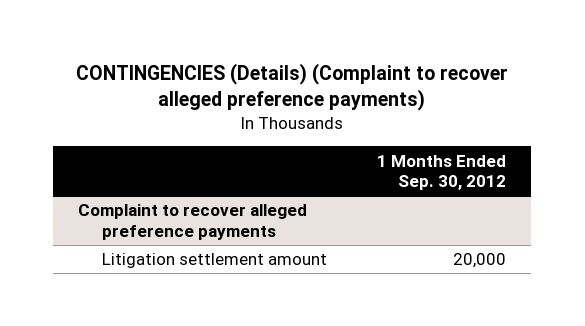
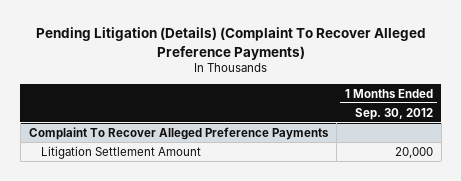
- CONTINGENCIES (Details) (Complaint to recover alleged preference payments)
+ Pending Litigation (Details) (Complaint To Recover Alleged Preference Payments)
- Complaint to recover alleged preference payments
- Litigation settlement amount | 20,000
+ Complaint To Recover Alleged Preference Payments
+ Litigation Settlement Amount | 20,000

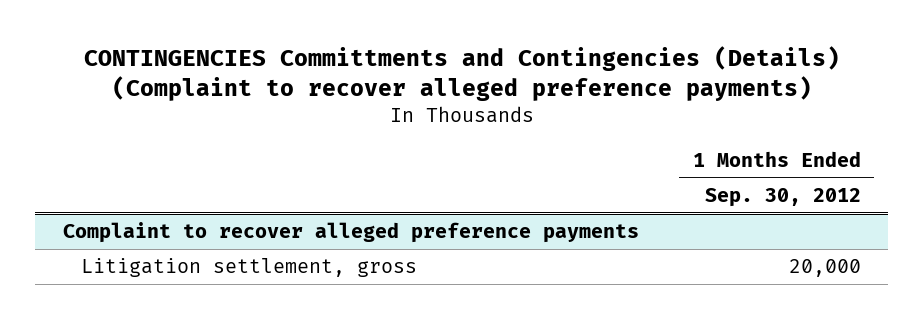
- Pending Litigation (Details) (Complaint To Recover Alleged Preference Payments)
+ CONTINGENCIES Committments and Contingencies (Details) (Complaint to recover alleged preference payments)
- Complaint To Recover Alleged Preference Payments
- Litigation Settlement Amount | 20,000
+ Complaint to recover alleged preference payments
+ Litigation settlement, gross | 20,000

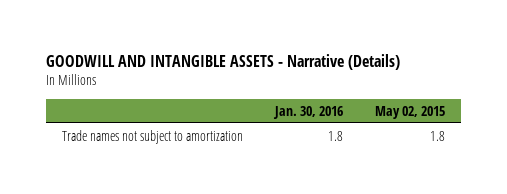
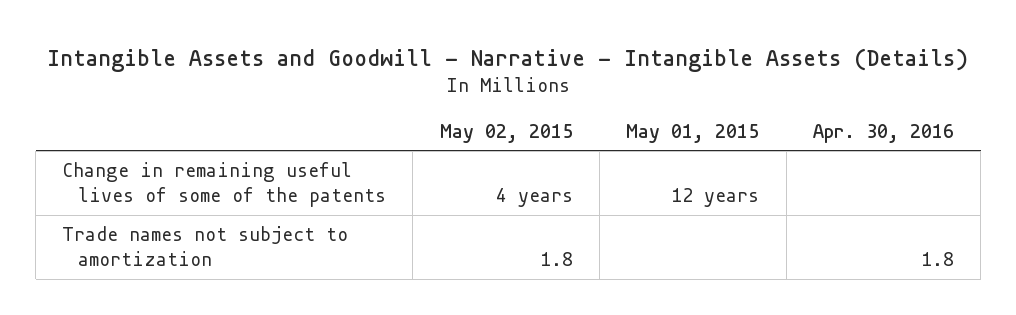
- GOODWILL AND INTANGIBLE ASSETS - Narrative (Details)
+ Intangible Assets and Goodwill - Narrative - Intangible Assets (Details)
- | Jan. 30, 2016 | May 02, 2015
+ | May 02, 2015 | May 01, 2015 | Apr. 30, 2016
+ Change in remaining useful lives of some of the patents | 4 years | 12 years |

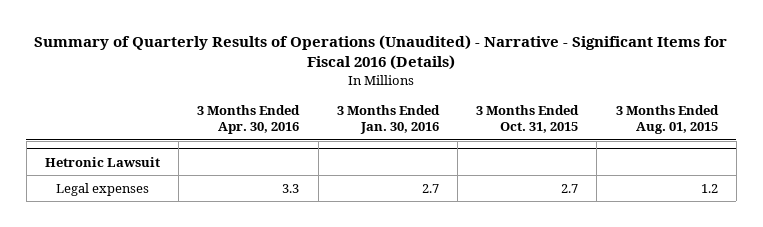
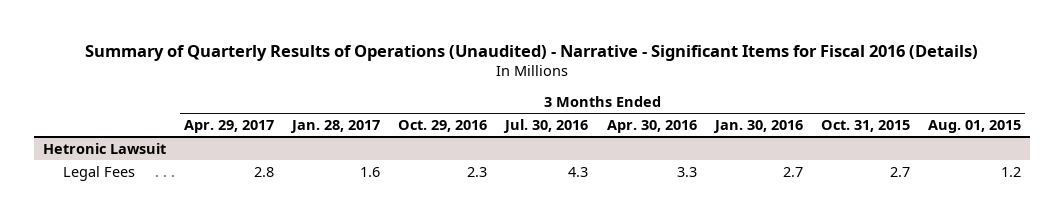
- | 3 Months Ended Apr. 30, 2016 | 3 Months Ended Jan. 30, 2016 | 3 Months Ended Oct. 31, 2015 | 3 Months Ended Aug. 01, 2015
+ | 3 Months Ended Apr. 29, 2017 | 3 Months Ended Jan. 28, 2017 | 3 Months Ended Oct. 29, 2016 | 3 Months Ended Jul. 30, 2016 | 3 Months Ended Apr. 30, 2016 | 3 Months Ended Jan. 30, 2016 | 3 Months Ended Oct. 31, 2015 | 3 Months Ended Aug. 01, 2015
@ Hetronic Lawsuit
- Legal expenses | 3.3 | 2.7 | 2.7 | 1.2
+ Legal Fees | 2.8 | 1.6 | 2.3 | 4.3 | 3.3 | 2.7 | 2.7 | 1.2

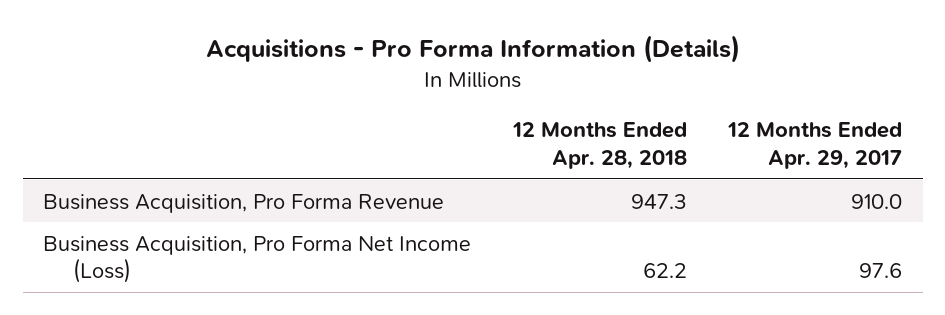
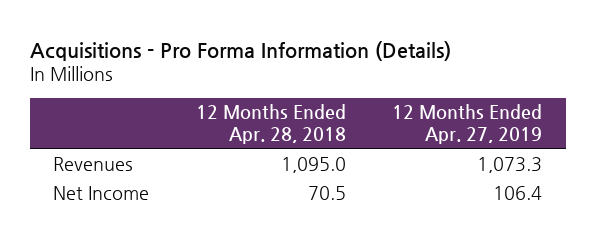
- | 12 Months Ended Apr. 28, 2018 | 12 Months Ended Apr. 29, 2017
+ | 12 Months Ended Apr. 28, 2018 | 12 Months Ended Apr. 27, 2019
- Business Acquisition, Pro Forma Revenue | 947.3 | 910.0
- Business Acquisition, Pro Forma Net Income (Loss) | 62.2 | 97.6
+ Revenues | 1,095.0 | 1,073.3
+ Net Income | 70.5 | 106.4

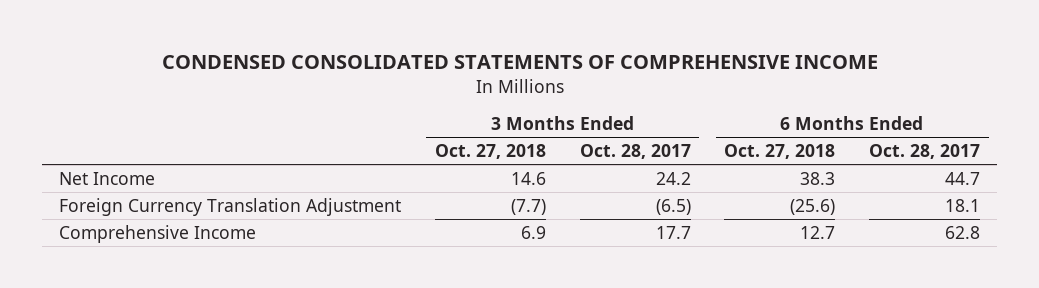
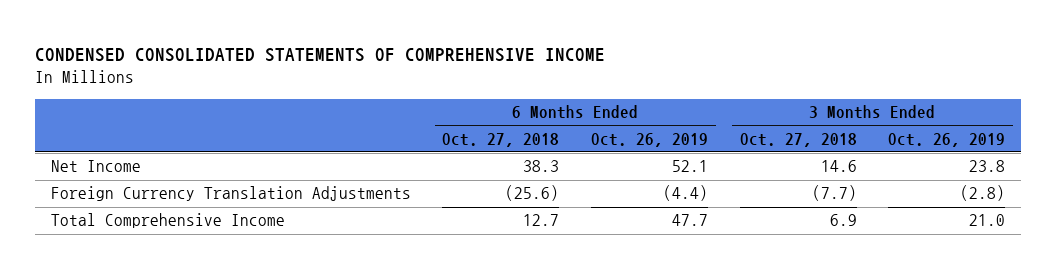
- | 3 Months Ended Oct. 27, 2018 | 3 Months Ended Oct. 28, 2017 | 6 Months Ended Oct. 27, 2018 | 6 Months Ended Oct. 28, 2017
+ | 6 Months Ended Oct. 27, 2018 | 6 Months Ended Oct. 26, 2019 | 3 Months Ended Oct. 27, 2018 | 3 Months Ended Oct. 26, 2019
- Foreign Currency Translation Adjustment | (7.7) | (6.5) | (25.6) | 18.1
- Comprehensive Income | 6.9 | 17.7 | 12.7 | 62.8
+ Foreign Currency Translation Adjustments | (25.6) | (4.4) | (7.7) | (2.8)
+ Total Comprehensive Income | 12.7 | 47.7 | 6.9 | 21.0

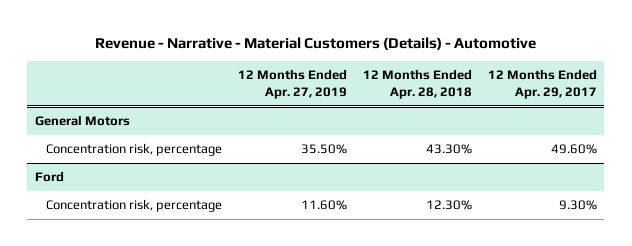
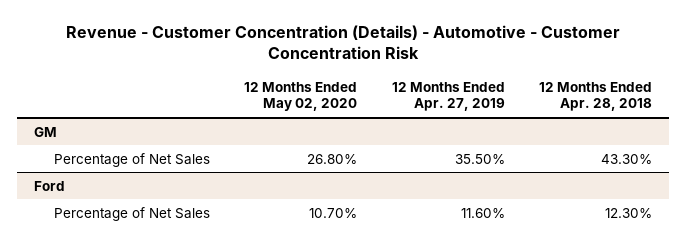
- Revenue - Narrative - Material Customers (Details) - Automotive
+ Revenue - Customer Concentration (Details) - Automotive - Customer Concentration Risk
- | 12 Months Ended Apr. 27, 2019 | 12 Months Ended Apr. 28, 2018 | 12 Months Ended Apr. 29, 2017
+ | 12 Months Ended May 02, 2020 | 12 Months Ended Apr. 27, 2019 | 12 Months Ended Apr. 28, 2018
- General Motors
- Concentration risk, percentage | 35.50% | 43.30% | 49.60%
+ GM
+ Percentage of Net Sales | 26.80% | 35.50% | 43.30%
@ Ford
- Concentration risk, percentage | 11.60% | 12.30% | 9.30%
+ Percentage of Net Sales | 10.70% | 11.60% | 12.30%

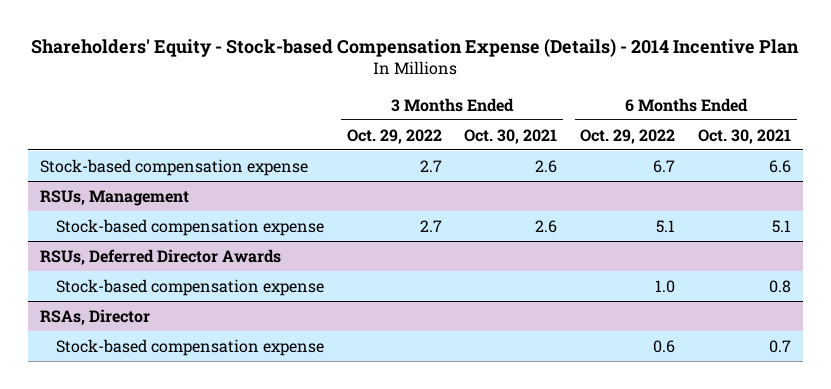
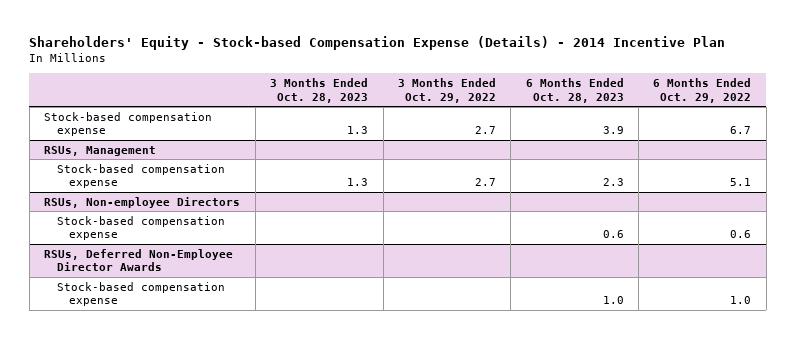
- | 3 Months Ended Oct. 29, 2022 | 3 Months Ended Oct. 30, 2021 | 6 Months Ended Oct. 29, 2022 | 6 Months Ended Oct. 30, 2021
+ | 3 Months Ended Oct. 28, 2023 | 3 Months Ended Oct. 29, 2022 | 6 Months Ended Oct. 28, 2023 | 6 Months Ended Oct. 29, 2022
- RSUs, Deferred Director Awards
- Stock-based compensation expense | | | 1.0 | 0.8
- RSAs, Director
+ RSUs, Non-employee Directors
+ RSUs, Deferred Non-Employee Director Awards
+ Stock-based compensation expense | | | 1.0 | 1.0

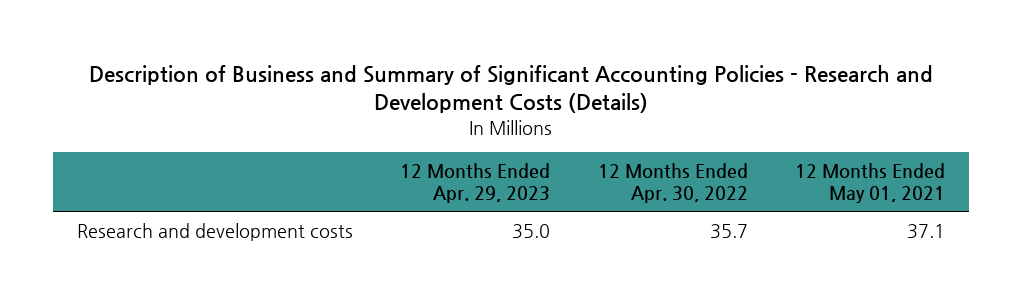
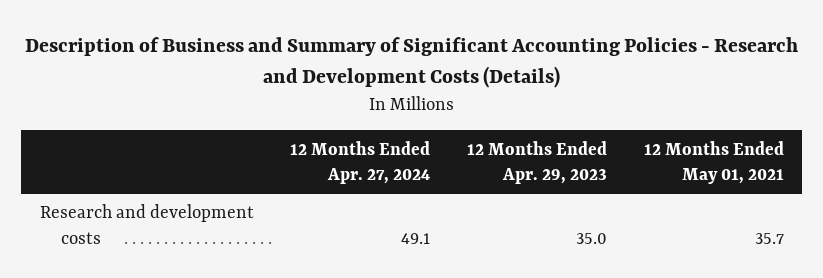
- | 12 Months Ended Apr. 29, 2023 | 12 Months Ended Apr. 30, 2022 | 12 Months Ended May 01, 2021
+ | 12 Months Ended Apr. 27, 2024 | 12 Months Ended Apr. 29, 2023 | 12 Months Ended May 01, 2021
- Research and development costs | 35.0 | 35.7 | 37.1
+ Research and development costs | 49.1 | 35.0 | 35.7

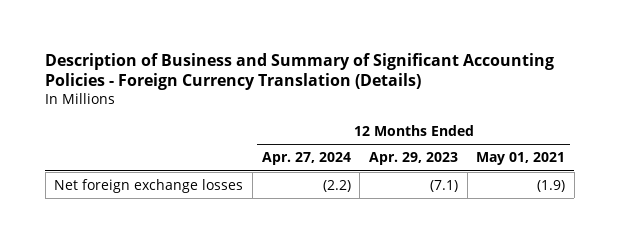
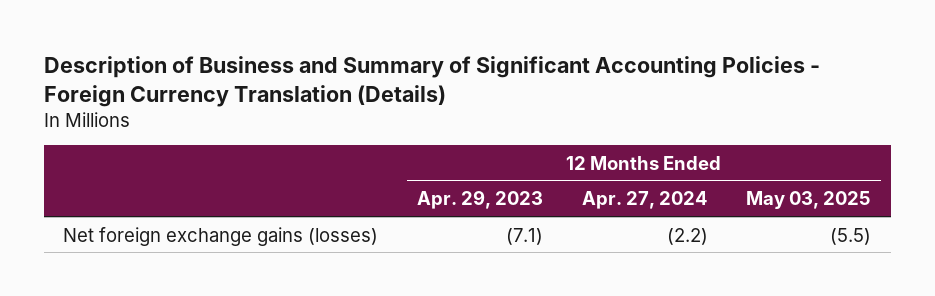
- | 12 Months Ended Apr. 27, 2024 | 12 Months Ended Apr. 29, 2023 | 12 Months Ended May 01, 2021
+ | 12 Months Ended Apr. 29, 2023 | 12 Months Ended Apr. 27, 2024 | 12 Months Ended May 03, 2025
- Net foreign exchange losses | (2.2) | (7.1) | (1.9)
+ Net foreign exchange gains (losses) | (7.1) | (2.2) | (5.5)

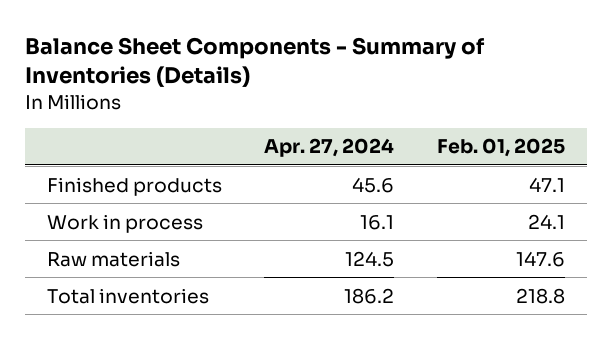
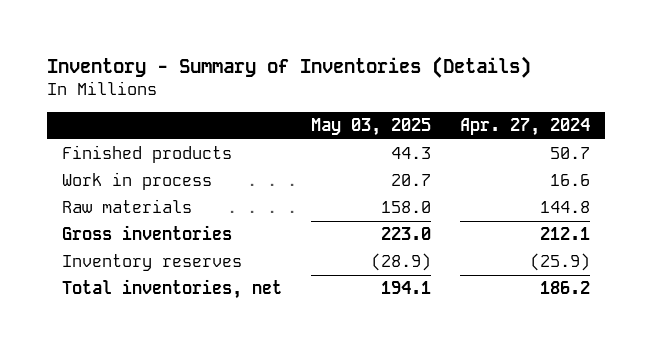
- Balance Sheet Components - Summary of Inventories (Details)
+ Inventory - Summary of Inventories (Details)
- | Apr. 27, 2024 | Feb. 01, 2025
+ | May 03, 2025 | Apr. 27, 2024
- Finished products | 45.6 | 47.1
- Work in process | 16.1 | 24.1
- Raw materials | 124.5 | 147.6
- Total inventories | 186.2 | 218.8
+ Finished products | 44.3 | 50.7
+ Work in process | 20.7 | 16.6
+ Raw materials | 158.0 | 144.8
+ Gross inventories | 223.0 | 212.1
+ Inventory reserves | (28.9) | (25.9)
+ Total inventories, net | 194.1 | 186.2

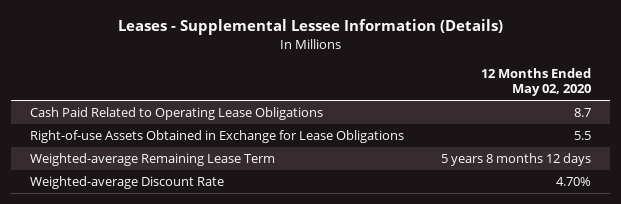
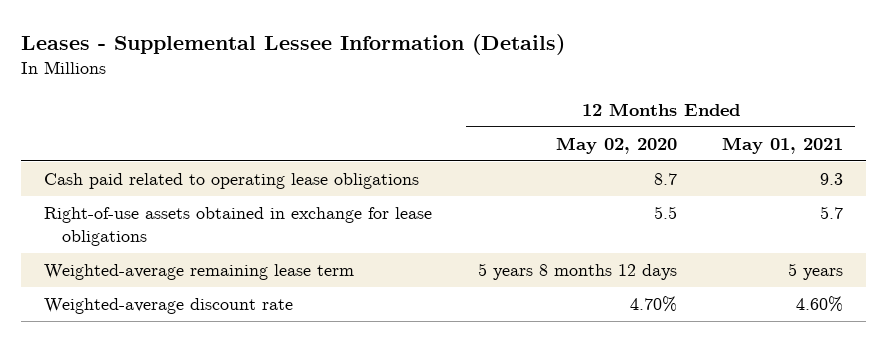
- | 12 Months Ended May 02, 2020
+ | 12 Months Ended May 02, 2020 | 12 Months Ended May 01, 2021
- Cash Paid Related to Operating Lease Obligations | 8.7
- Right-of-use Assets Obtained in Exchange for Lease Obligations | 5.5
- Weighted-average Remaining Lease Term | 5 years 8 months 12 days
- Weighted-average Discount Rate | 4.70%
+ Cash paid related to operating lease obligations | 8.7 | 9.3
+ Right-of-use assets obtained in exchange for lease obligations | 5.5 | 5.7
+ Weighted-average remaining lease term | 5 years 8 months 12 days | 5 years
+ Weighted-average discount rate | 4.70% | 4.60%

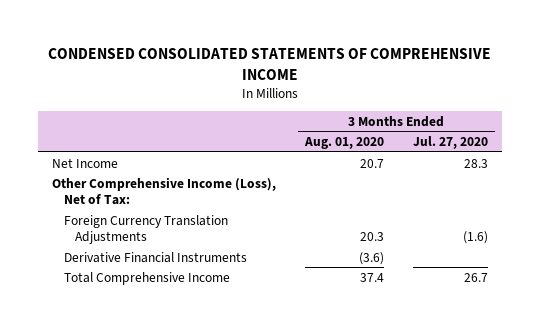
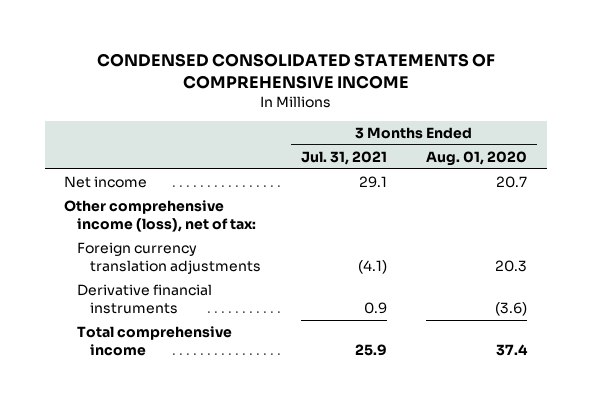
- | 3 Months Ended Aug. 01, 2020 | 3 Months Ended Jul. 27, 2020
+ | 3 Months Ended Jul. 31, 2021 | 3 Months Ended Aug. 01, 2020
- Net Income | 20.7 | 28.3
- Other Comprehensive Income (Loss), Net of Tax:
- Foreign Currency Translation Adjustments | 20.3 | (1.6)
- Derivative Financial Instruments | (3.6) |
- Total Comprehensive Income | 37.4 | 26.7
+ Net income | 29.1 | 20.7
+ Other comprehensive income (loss), net of tax:
+ Foreign currency translation adjustments | (4.1) | 20.3
+ Derivative financial instruments | 0.9 | (3.6)
+ Total comprehensive income | 25.9 | 37.4

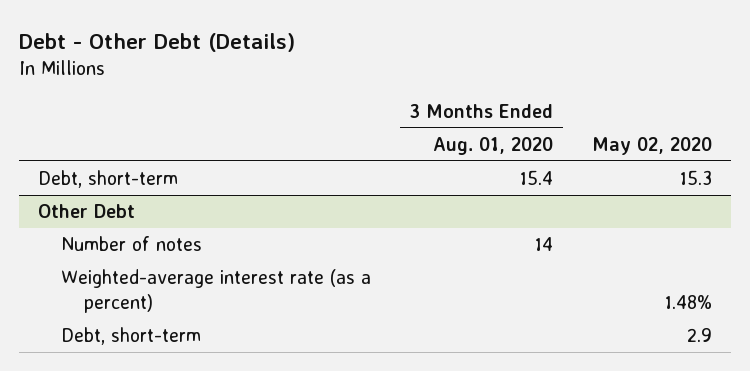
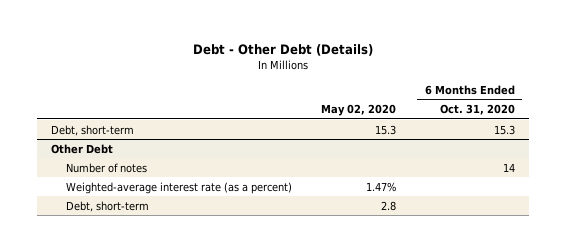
- | 3 Months Ended Aug. 01, 2020 | May 02, 2020
+ | May 02, 2020 | 6 Months Ended Oct. 31, 2020
@ Other Debt
- Weighted-average interest rate (as a percent) | | 1.48%
- Debt, short-term | | 2.9
+ Weighted-average interest rate (as a percent) | 1.47% |
+ Debt, short-term | 2.8 |

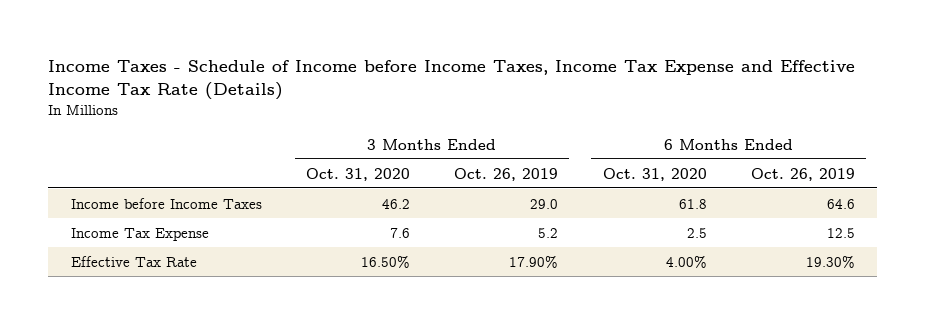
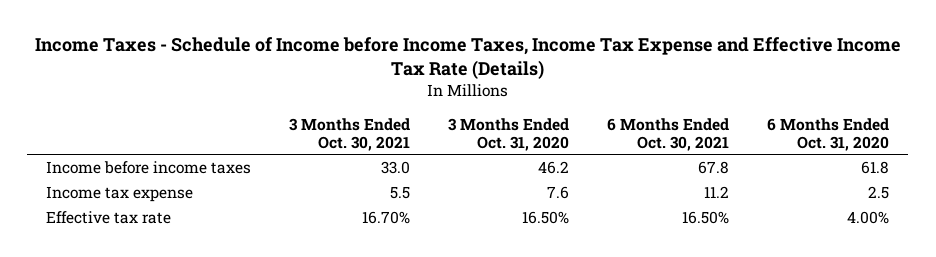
- | 3 Months Ended Oct. 31, 2020 | 3 Months Ended Oct. 26, 2019 | 6 Months Ended Oct. 31, 2020 | 6 Months Ended Oct. 26, 2019
+ | 3 Months Ended Oct. 30, 2021 | 3 Months Ended Oct. 31, 2020 | 6 Months Ended Oct. 30, 2021 | 6 Months Ended Oct. 31, 2020
- Income before Income Taxes | 46.2 | 29.0 | 61.8 | 64.6
- Income Tax Expense | 7.6 | 5.2 | 2.5 | 12.5
- Effective Tax Rate | 16.50% | 17.90% | 4.00% | 19.30%
+ Income before income taxes | 33.0 | 46.2 | 67.8 | 61.8
+ Income tax expense | 5.5 | 7.6 | 11.2 | 2.5
+ Effective tax rate | 16.70% | 16.50% | 16.50% | 4.00%

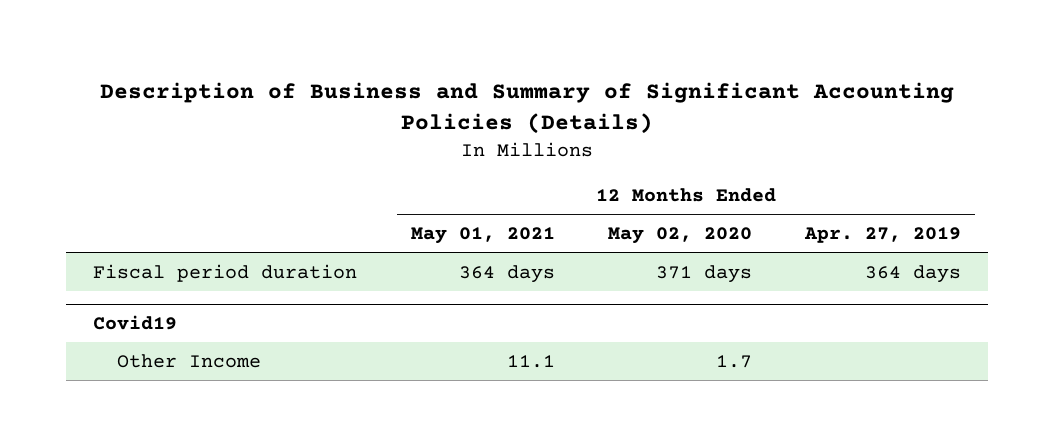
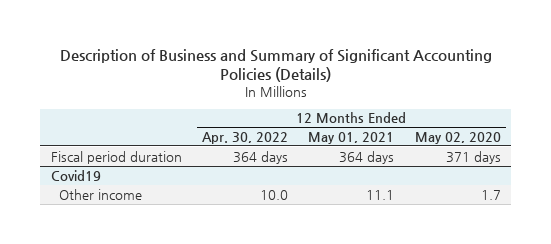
- | 12 Months Ended May 01, 2021 | 12 Months Ended May 02, 2020 | 12 Months Ended Apr. 27, 2019
+ | 12 Months Ended Apr. 30, 2022 | 12 Months Ended May 01, 2021 | 12 Months Ended May 02, 2020
@ Covid19
- Other Income | 11.1 | 1.7 |
+ Other income | 10.0 | 11.1 | 1.7

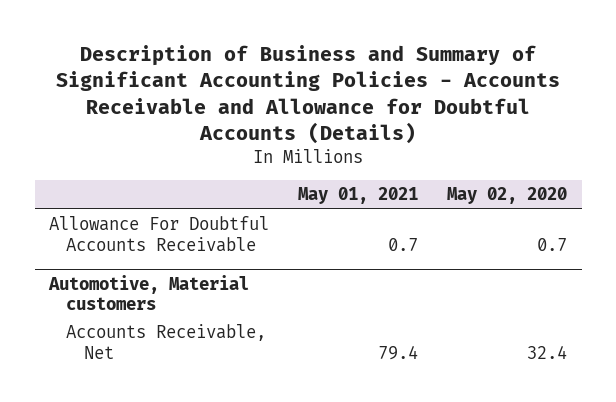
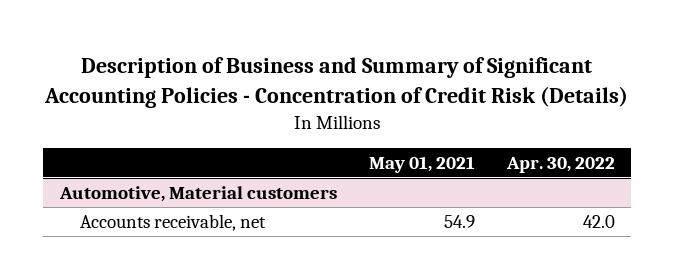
- Description of Business and Summary of Significant Accounting Policies - Accounts Receivable and Allowance for Doubtful Accounts (Details)
+ Description of Business and Summary of Significant Accounting Policies - Concentration of Credit Risk (Details)
- | May 01, 2021 | May 02, 2020
+ | May 01, 2021 | Apr. 30, 2022
- Allowance For Doubtful Accounts Receivable | 0.7 | 0.7
@ Automotive, Material customers
- Accounts Receivable, Net | 79.4 | 32.4
+ Accounts receivable, net | 54.9 | 42.0

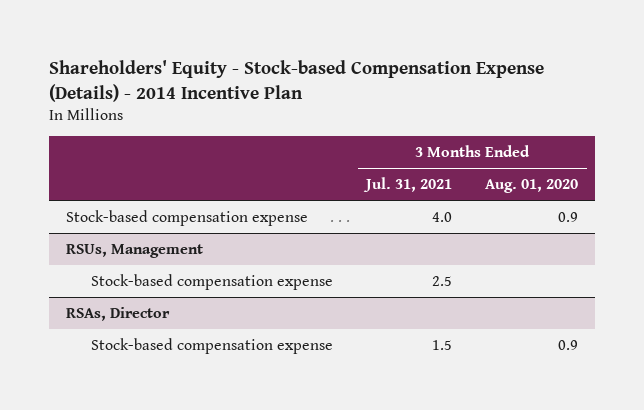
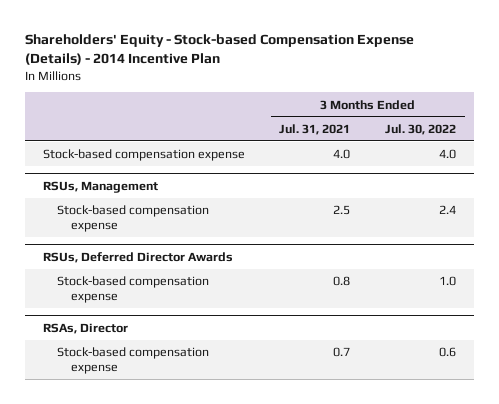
- | 3 Months Ended Jul. 31, 2021 | 3 Months Ended Aug. 01, 2020
+ | 3 Months Ended Jul. 31, 2021 | 3 Months Ended Jul. 30, 2022
+ RSUs, Deferred Director Awards
+ Stock-based compensation expense | 0.8 | 1.0
@ RSAs, Director
- Stock-based compensation expense | 1.5 | 0.9
+ Stock-based compensation expense | 0.7 | 0.6

